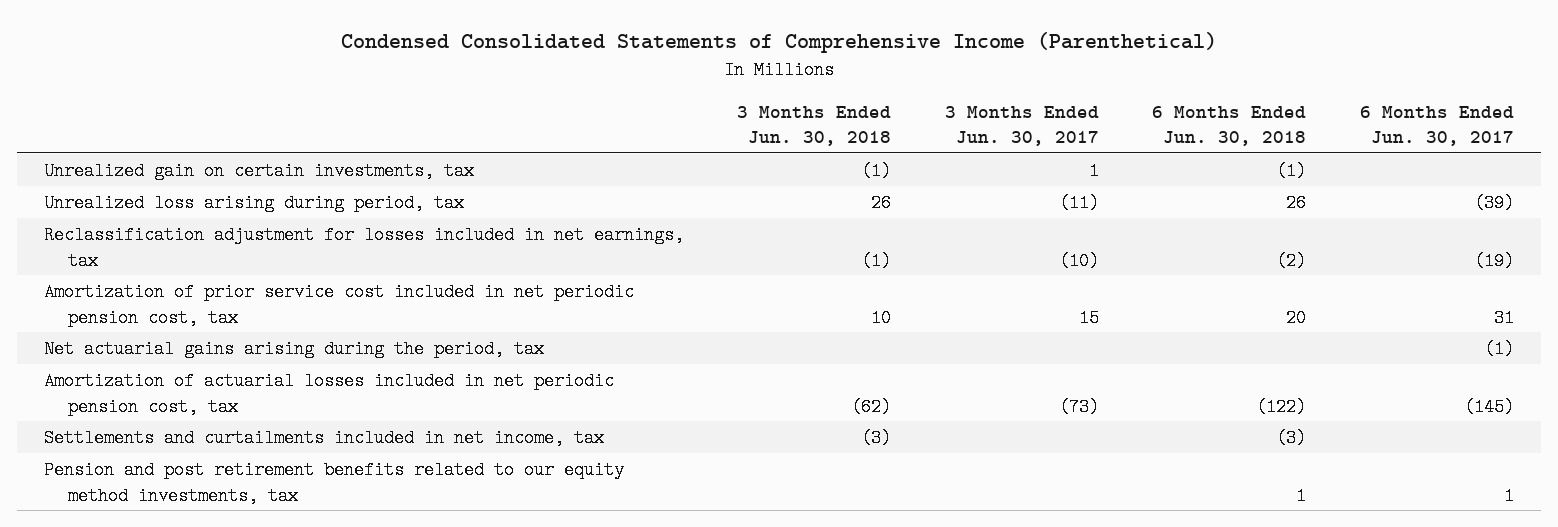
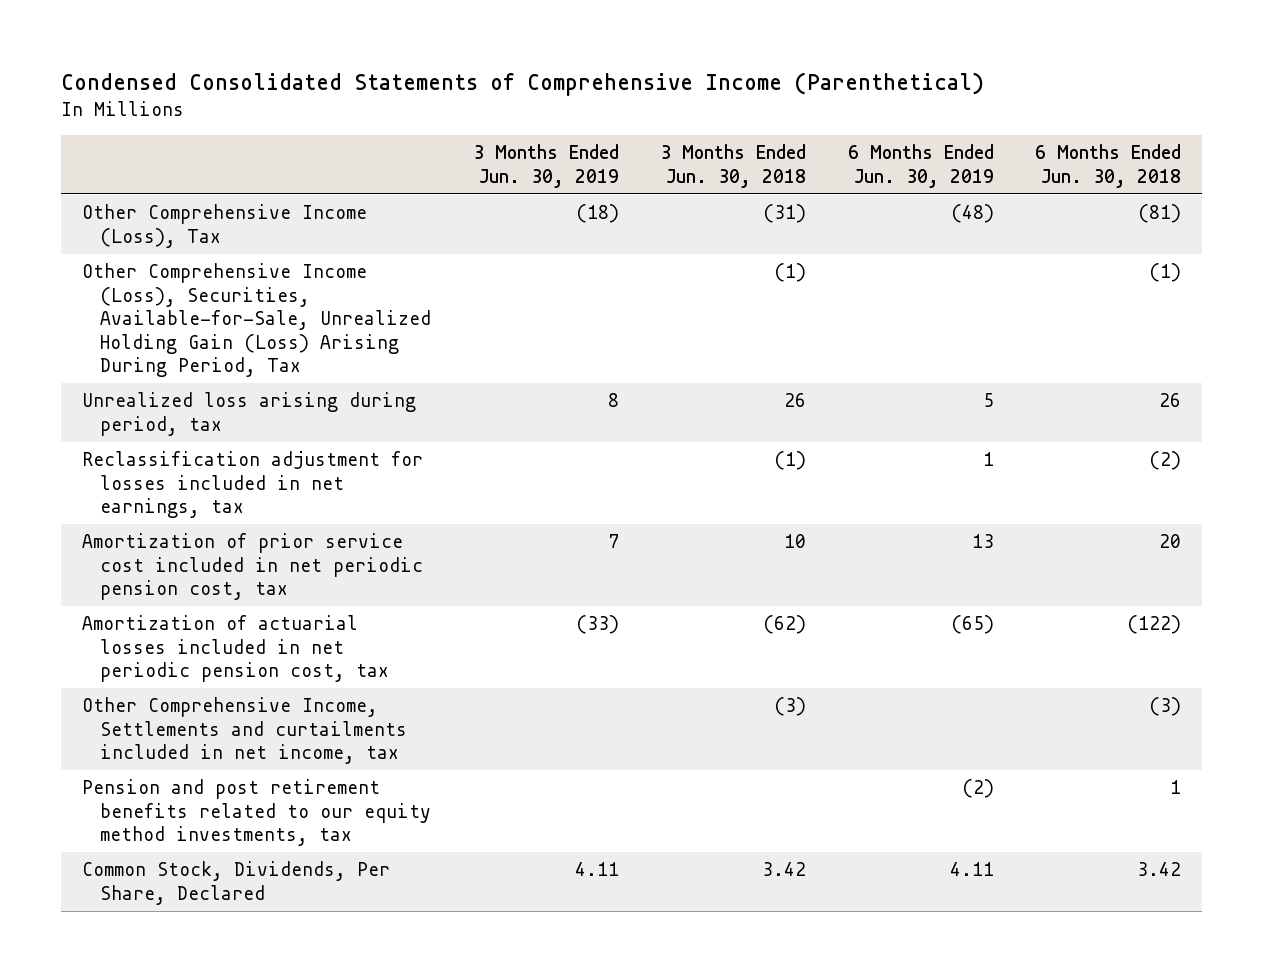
- | 3 Months Ended Jun. 30, 2018 | 3 Months Ended Jun. 30, 2017 | 6 Months Ended Jun. 30, 2018 | 6 Months Ended Jun. 30, 2017
+ | 3 Months Ended Jun. 30, 2019 | 3 Months Ended Jun. 30, 2018 | 6 Months Ended Jun. 30, 2019 | 6 Months Ended Jun. 30, 2018
- Unrealized gain on certain investments, tax | (1) | 1 | (1) |
+ Other Comprehensive Income (Loss), Tax | (18) | (31) | (48) | (81)
+ Other Comprehensive Income (Loss), Securities, Available-for-Sale, Unrealized Holding Gain (Loss) Arising During Period, Tax | | (1) | | (1)
- Net actuarial gains arising during the period, tax | | | | (1)
- Settlements and curtailments included in net income, tax | (3) | | (3) |
+ Other Comprehensive Income, Settlements and curtailments included in net income, tax | | (3) | | (3)
+ Common Stock, Dividends, Per Share, Declared | 4.11 | 3.42 | 4.11 | 3.42

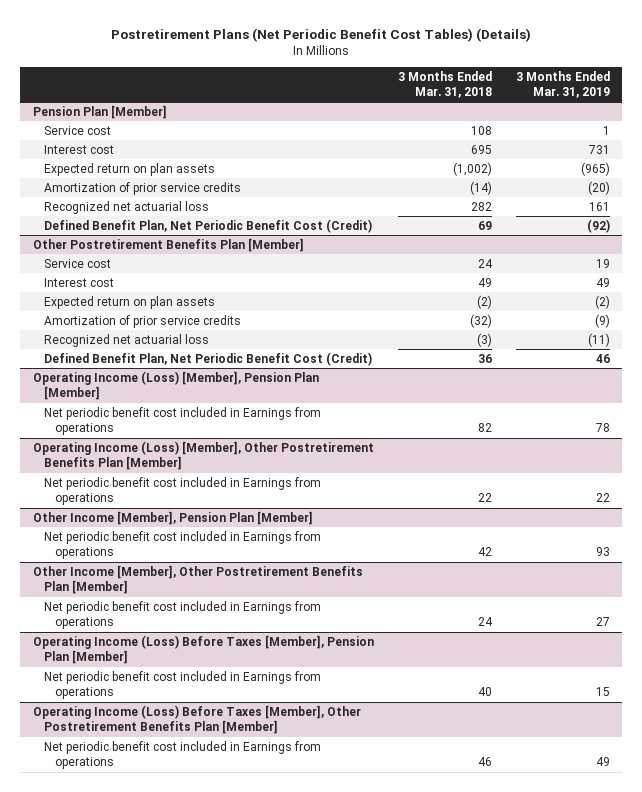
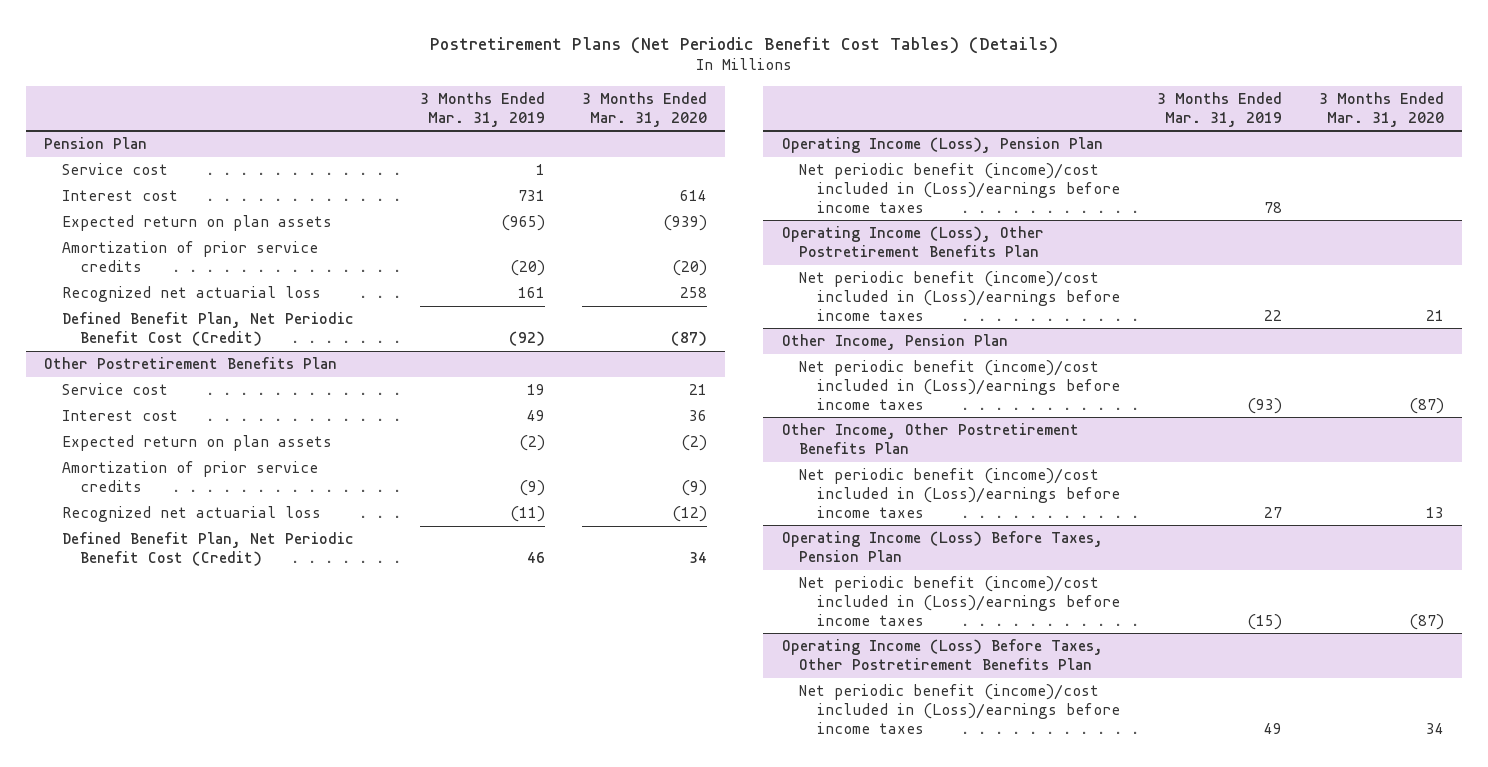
- | 3 Months Ended Mar. 31, 2018 | 3 Months Ended Mar. 31, 2019
+ | 3 Months Ended Mar. 31, 2019 | 3 Months Ended Mar. 31, 2020
- Pension Plan [Member]
+ Pension Plan
- Other Postretirement Benefits Plan [Member]
+ Other Postretirement Benefits Plan
- Operating Income (Loss) [Member], Pension Plan [Member]
- Net periodic benefit cost included in Earnings from operations | 82 | 78
- Operating Income (Loss) [Member], Other Postretirement Benefits Plan [Member]
- Net periodic benefit cost included in Earnings from operations | 22 | 22
- Other Income [Member], Pension Plan [Member]
- Net periodic benefit cost included in Earnings from operations | 42 | 93
- Other Income [Member], Other Postretirement Benefits Plan [Member]
- Net periodic benefit cost included in Earnings from operations | 24 | 27
- Operating Income (Loss) Before Taxes [Member], Pension Plan [Member]
- Net periodic benefit cost included in Earnings from operations | 40 | 15
- Operating Income (Loss) Before Taxes [Member], Other Postretirement Benefits Plan [Member]
- Net periodic benefit cost included in Earnings from operations | 46 | 49
+ Operating Income (Loss), Pension Plan
+ Net periodic benefit (income)/cost included in (Loss)/earnings before income taxes | 78 |
+ Operating Income (Loss), Other Postretirement Benefits Plan
+ Net periodic benefit (income)/cost included in (Loss)/earnings before income taxes | 22 | 21
+ Other Income, Pension Plan
+ Net periodic benefit (income)/cost included in (Loss)/earnings before income taxes | (93) | (87)
+ Other Income, Other Postretirement Benefits Plan
+ Net periodic benefit (income)/cost included in (Loss)/earnings before income taxes | 27 | 13
+ Operating Income (Loss) Before Taxes, Pension Plan
+ Net periodic benefit (income)/cost included in (Loss)/earnings before income taxes | (15) | (87)
+ Operating Income (Loss) Before Taxes, Other Postretirement Benefits Plan
+ Net periodic benefit (income)/cost included in (Loss)/earnings before income taxes | 49 | 34

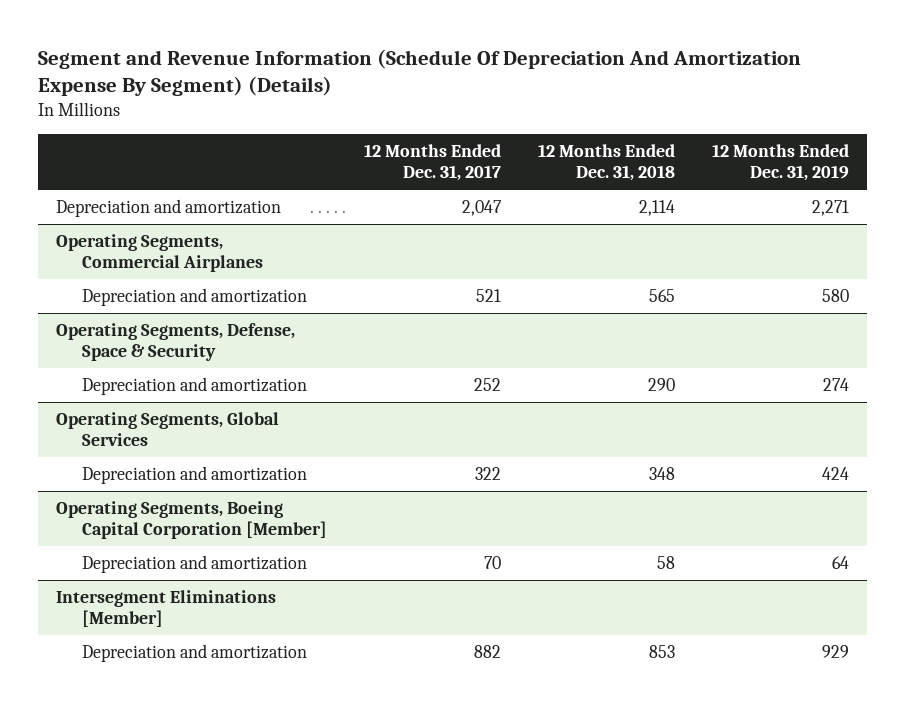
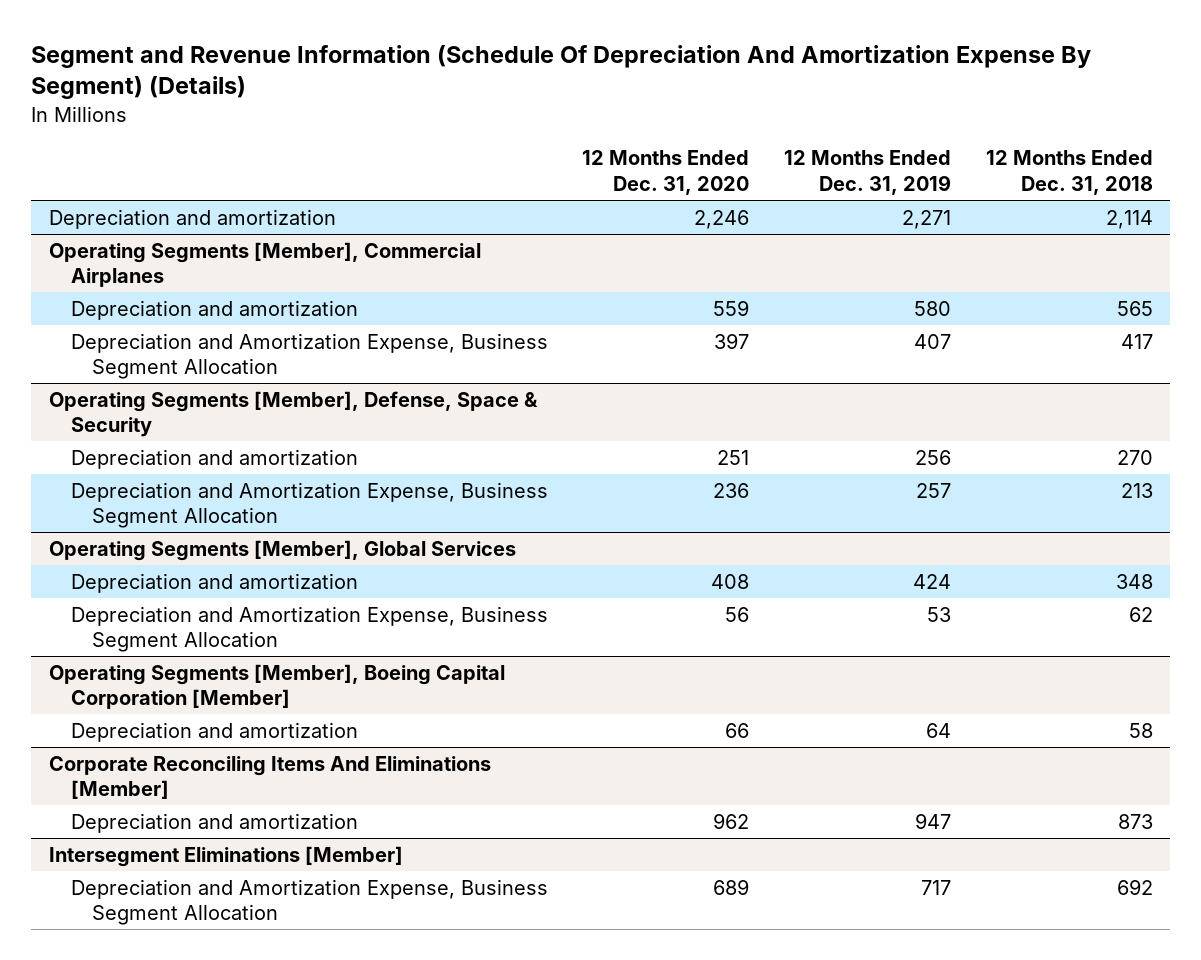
- | 12 Months Ended Dec. 31, 2017 | 12 Months Ended Dec. 31, 2018 | 12 Months Ended Dec. 31, 2019
+ | 12 Months Ended Dec. 31, 2020 | 12 Months Ended Dec. 31, 2019 | 12 Months Ended Dec. 31, 2018
- Operating Segments, Commercial Airplanes
+ Operating Segments [Member], Commercial Airplanes
- Operating Segments, Defense, Space & Security
- Depreciation and amortization | 252 | 290 | 274
- Operating Segments, Global Services
+ Depreciation and Amortization Expense, Business Segment Allocation | 397 | 407 | 417
+ Operating Segments [Member], Defense, Space & Security
+ Depreciation and amortization | 251 | 256 | 270
+ Depreciation and Amortization Expense, Business Segment Allocation | 236 | 257 | 213
+ Operating Segments [Member], Global Services
- Operating Segments, Boeing Capital Corporation [Member]
+ Depreciation and Amortization Expense, Business Segment Allocation | 56 | 53 | 62
+ Operating Segments [Member], Boeing Capital Corporation [Member]
+ Corporate Reconciling Items And Eliminations [Member]
+ Depreciation and amortization | 962 | 947 | 873
@ Intersegment Eliminations [Member]
- Depreciation and amortization | 882 | 853 | 929
+ Depreciation and Amortization Expense, Business Segment Allocation | 689 | 717 | 692

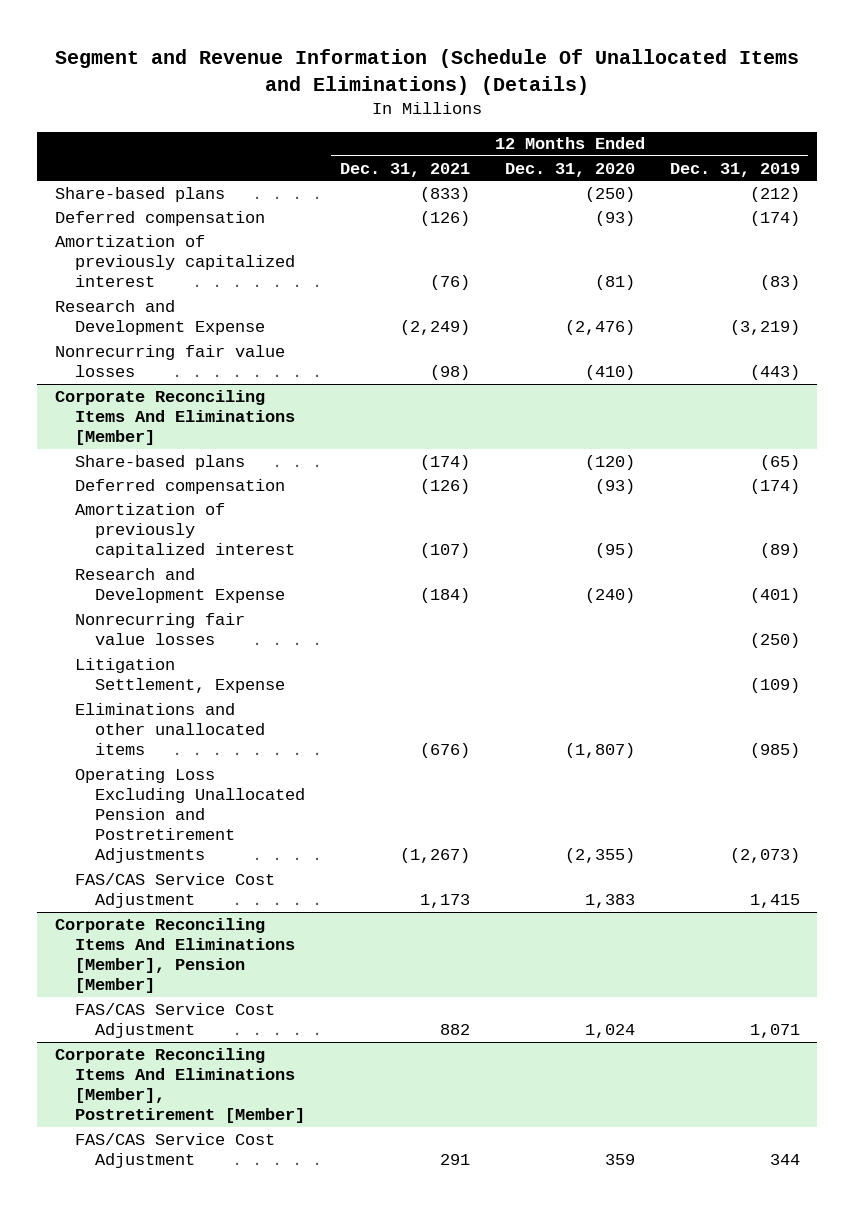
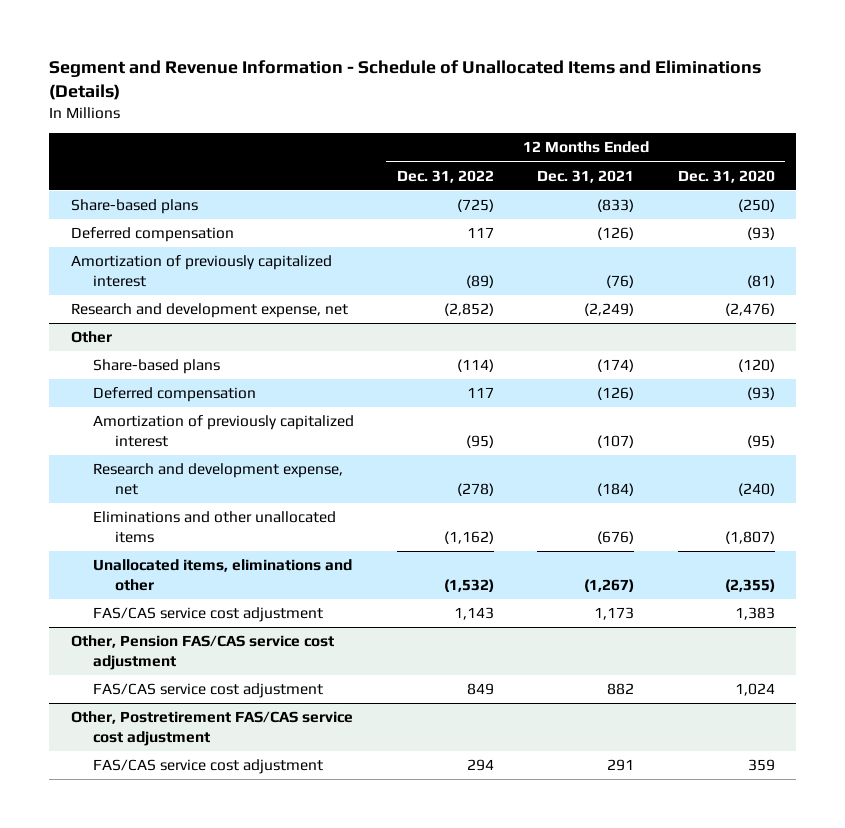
- Segment and Revenue Information (Schedule Of Unallocated Items and Eliminations) (Details)
+ Segment and Revenue Information - Schedule of Unallocated Items and Eliminations (Details)
- | 12 Months Ended Dec. 31, 2021 | 12 Months Ended Dec. 31, 2020 | 12 Months Ended Dec. 31, 2019
+ | 12 Months Ended Dec. 31, 2022 | 12 Months Ended Dec. 31, 2021 | 12 Months Ended Dec. 31, 2020
- Research and Development Expense | (2,249) | (2,476) | (3,219)
- Nonrecurring fair value losses | (98) | (410) | (443)
- Corporate Reconciling Items And Eliminations [Member]
+ Research and development expense, net | (2,852) | (2,249) | (2,476)
+ Other
- Research and Development Expense | (184) | (240) | (401)
- Nonrecurring fair value losses | | | (250)
- Litigation Settlement, Expense | | | (109)
+ Research and development expense, net | (278) | (184) | (240)
- Operating Loss Excluding Unallocated Pension and Postretirement Adjustments | (1,267) | (2,355) | (2,073)
- FAS/CAS Service Cost Adjustment | 1,173 | 1,383 | 1,415
- Corporate Reconciling Items And Eliminations [Member], Pension [Member]
- FAS/CAS Service Cost Adjustment | 882 | 1,024 | 1,071
- Corporate Reconciling Items And Eliminations [Member], Postretirement [Member]
- FAS/CAS Service Cost Adjustment | 291 | 359 | 344
+ Unallocated items, eliminations and other | (1,532) | (1,267) | (2,355)
+ FAS/CAS service cost adjustment | 1,143 | 1,173 | 1,383
+ Other, Pension FAS/CAS service cost adjustment
+ FAS/CAS service cost adjustment | 849 | 882 | 1,024
+ Other, Postretirement FAS/CAS service cost adjustment
+ FAS/CAS service cost adjustment | 294 | 291 | 359

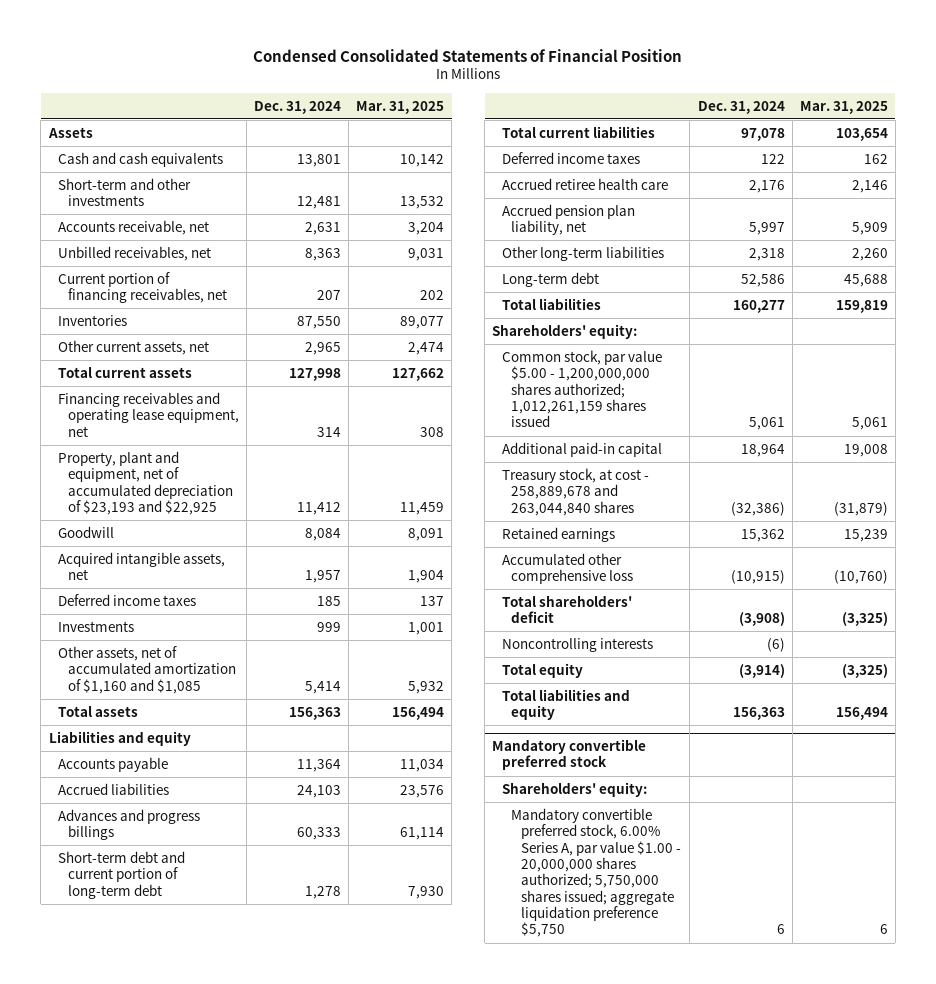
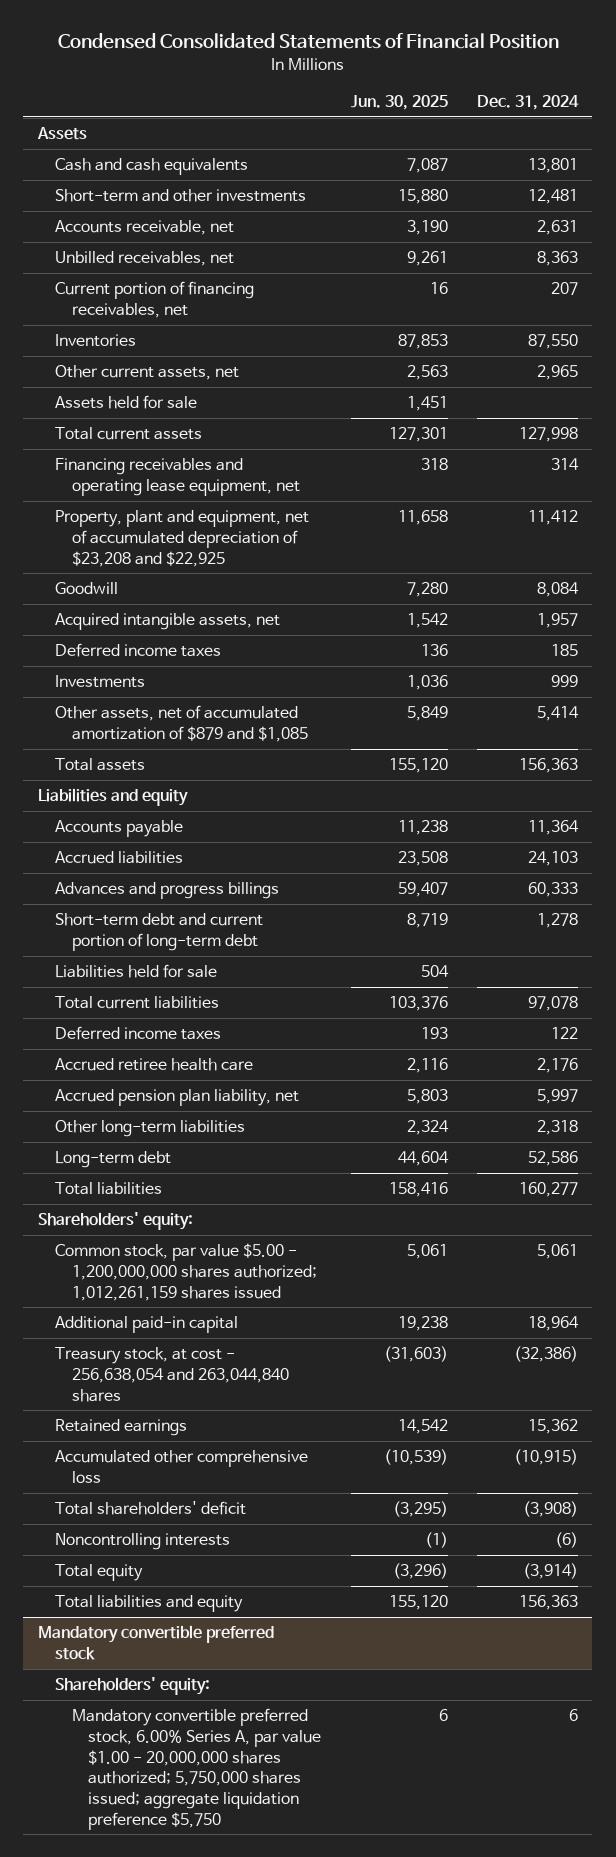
- | Dec. 31, 2024 | Mar. 31, 2025
+ | Jun. 30, 2025 | Dec. 31, 2024
+ Assets held for sale | 1,451 |
- Property, plant and equipment, net of accumulated depreciation of $23,193 and $22,925 | 11,412 | 11,459
+ Property, plant and equipment, net of accumulated depreciation of $23,208 and $22,925 | 11,658 | 11,412
- Other assets, net of accumulated amortization of $1,160 and $1,085 | 5,414 | 5,932
+ Other assets, net of accumulated amortization of $879 and $1,085 | 5,849 | 5,414
+ Liabilities held for sale | 504 |
- Treasury stock, at cost - 258,889,678 and 263,044,840 shares | (32,386) | (31,879)
+ Treasury stock, at cost - 256,638,054 and 263,044,840 shares | (31,603) | (32,386)

